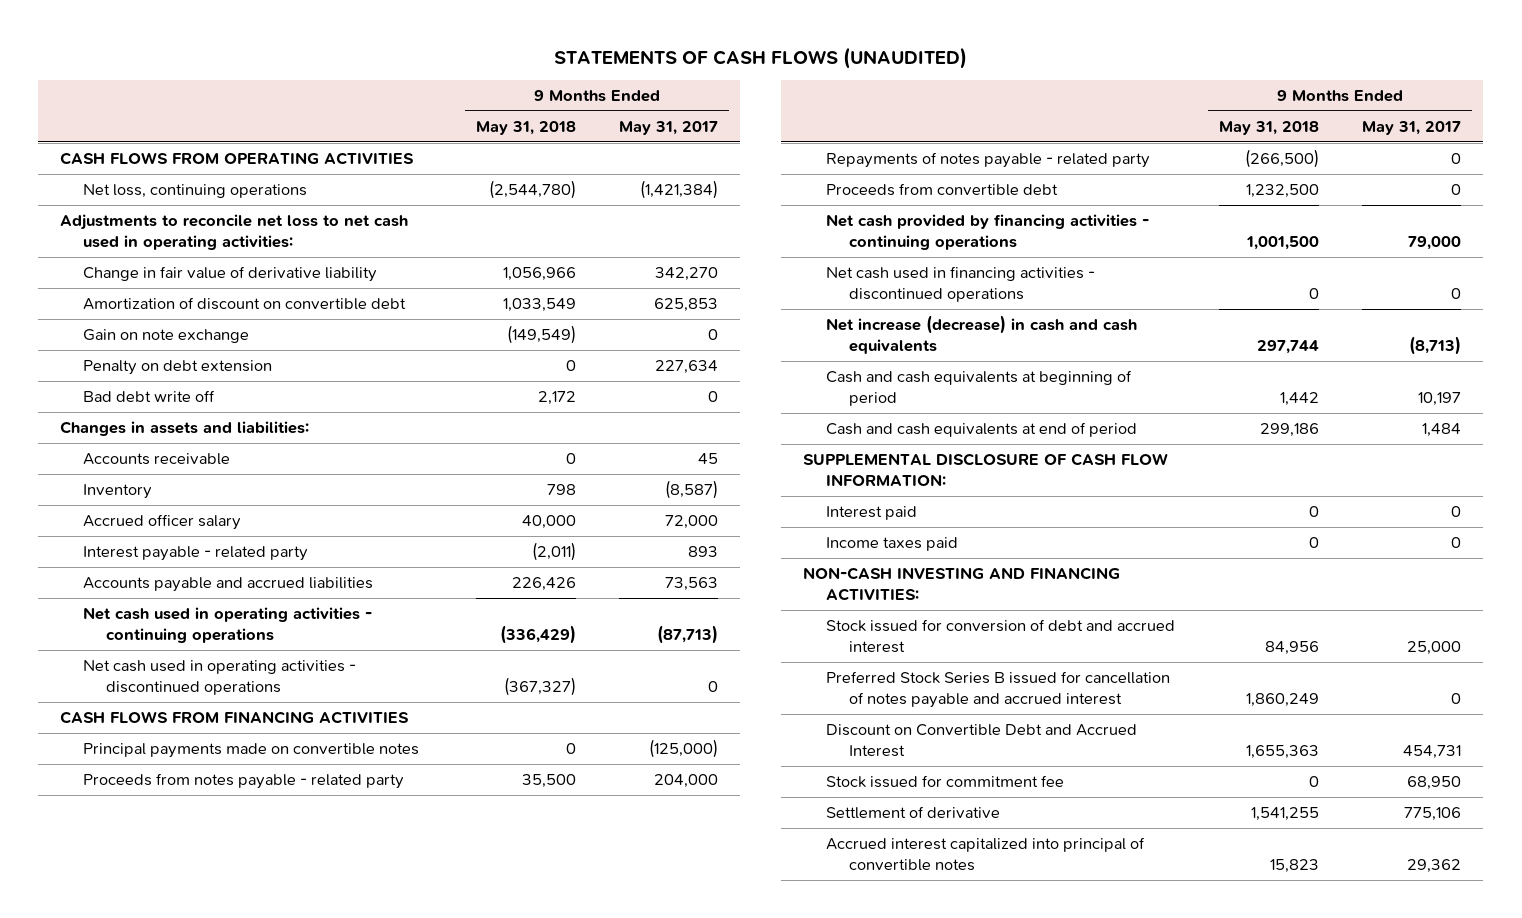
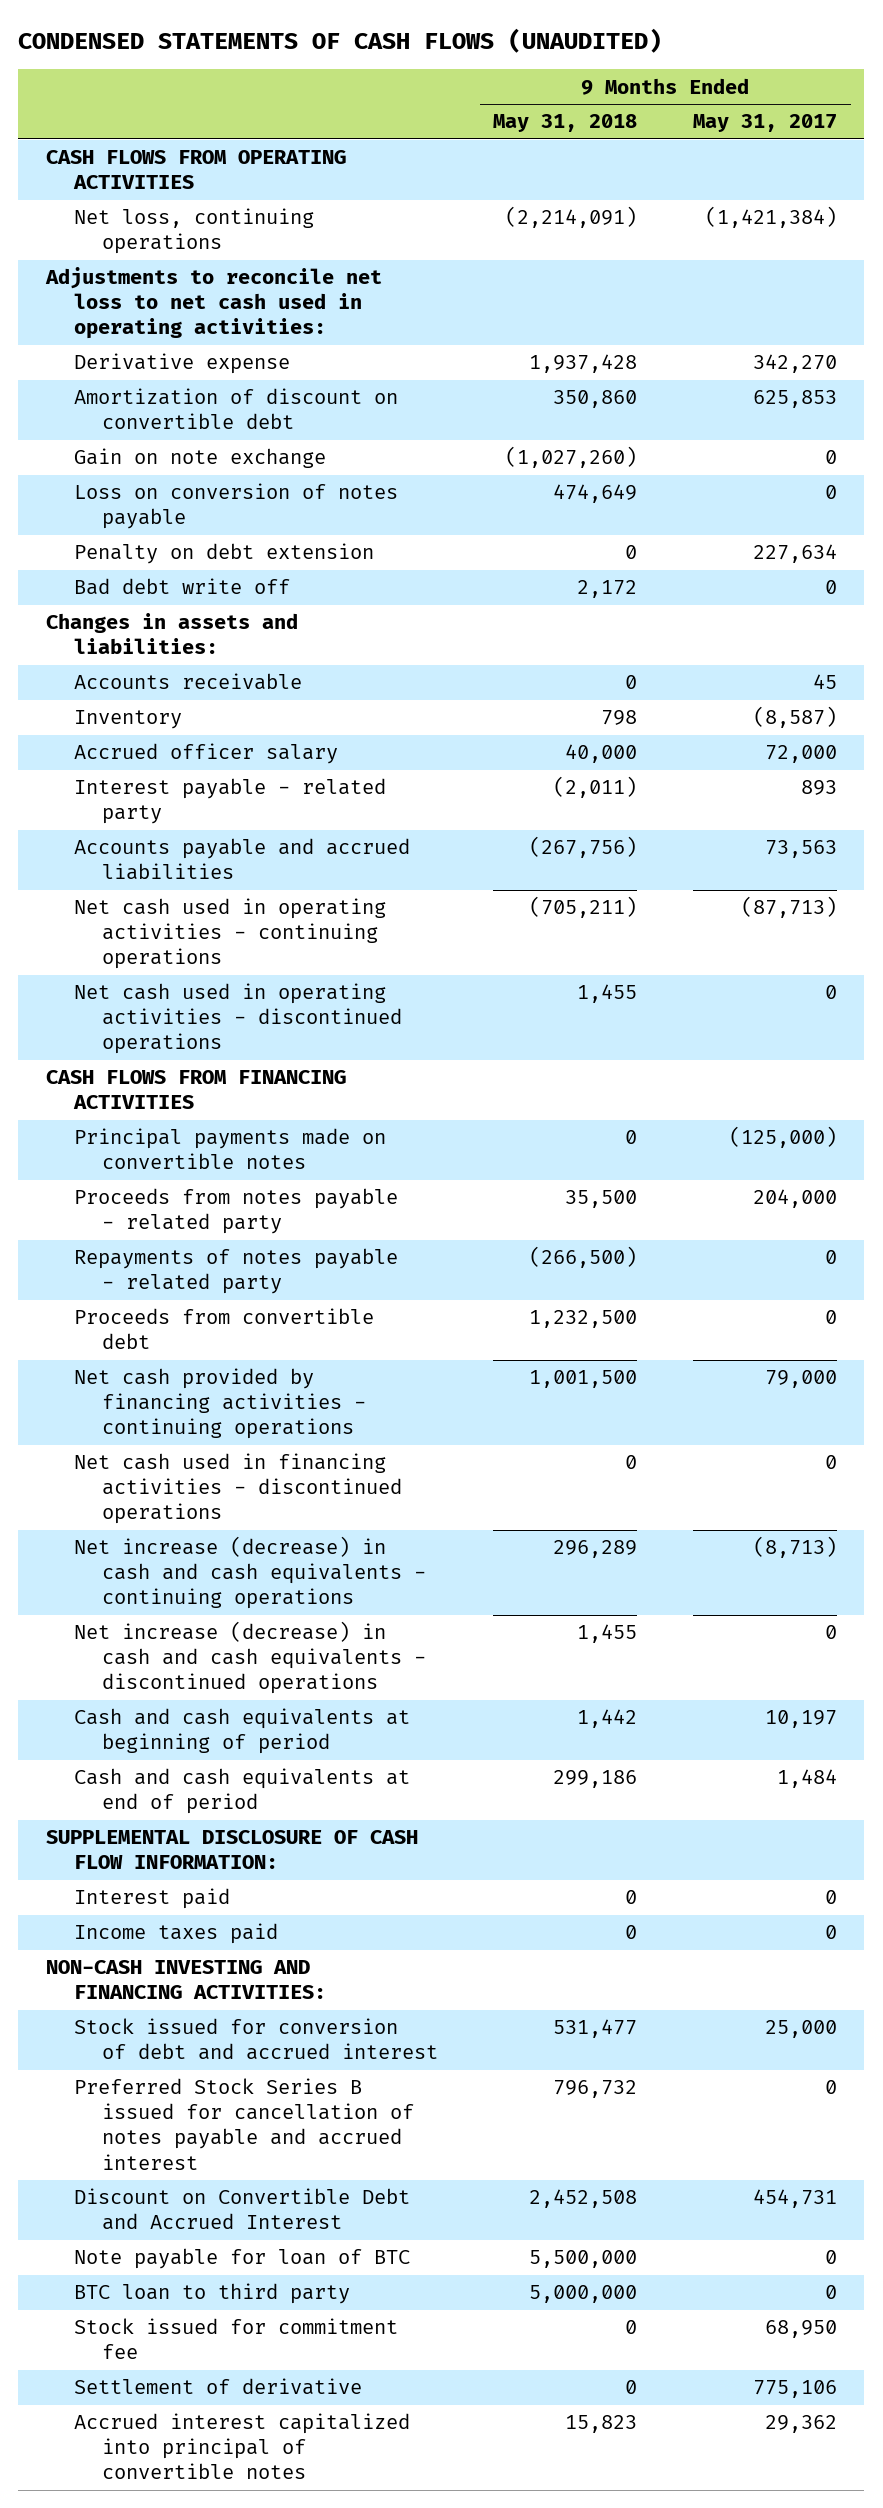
- STATEMENTS OF CASH FLOWS (UNAUDITED)
+ CONDENSED STATEMENTS OF CASH FLOWS (UNAUDITED)
- Net loss, continuing operations | (2,544,780) | (1,421,384)
+ Net loss, continuing operations | (2,214,091) | (1,421,384)
- Change in fair value of derivative liability | 1,056,966 | 342,270
- Amortization of discount on convertible debt | 1,033,549 | 625,853
- Gain on note exchange | (149,549) | 0
+ Derivative expense | 1,937,428 | 342,270
+ Amortization of discount on convertible debt | 350,860 | 625,853
+ Gain on note exchange | (1,027,260) | 0
+ Loss on conversion of notes payable | 474,649 | 0
- Accounts payable and accrued liabilities | 226,426 | 73,563
- Net cash used in operating activities - continuing operations | (336,429) | (87,713)
- Net cash used in operating activities - discontinued operations | (367,327) | 0
+ Accounts payable and accrued liabilities | (267,756) | 73,563
+ Net cash used in operating activities - continuing operations | (705,211) | (87,713)
+ Net cash used in operating activities - discontinued operations | 1,455 | 0
- Net increase (decrease) in cash and cash equivalents | 297,744 | (8,713)
+ Net increase (decrease) in cash and cash equivalents - continuing operations | 296,289 | (8,713)
+ Net increase (decrease) in cash and cash equivalents - discontinued operations | 1,455 | 0
- Stock issued for conversion of debt and accrued interest | 84,956 | 25,000
- Preferred Stock Series B issued for cancellation of notes payable and accrued interest | 1,860,249 | 0
- Discount on Convertible Debt and Accrued Interest | 1,655,363 | 454,731
+ Stock issued for conversion of debt and accrued interest | 531,477 | 25,000
+ Preferred Stock Series B issued for cancellation of notes payable and accrued interest | 796,732 | 0
+ Discount on Convertible Debt and Accrued Interest | 2,452,508 | 454,731
+ Note payable for loan of BTC | 5,500,000 | 0
+ BTC loan to third party | 5,000,000 | 0
- Settlement of derivative | 1,541,255 | 775,106
+ Settlement of derivative | 0 | 775,106

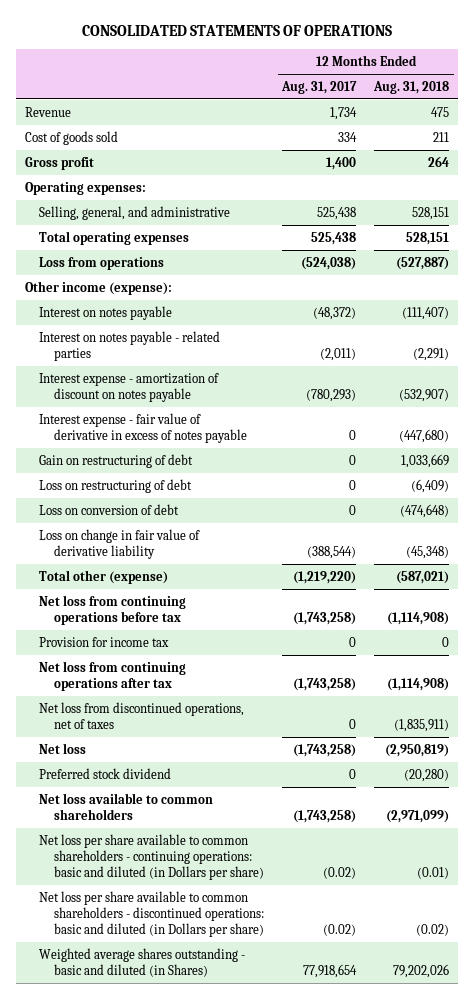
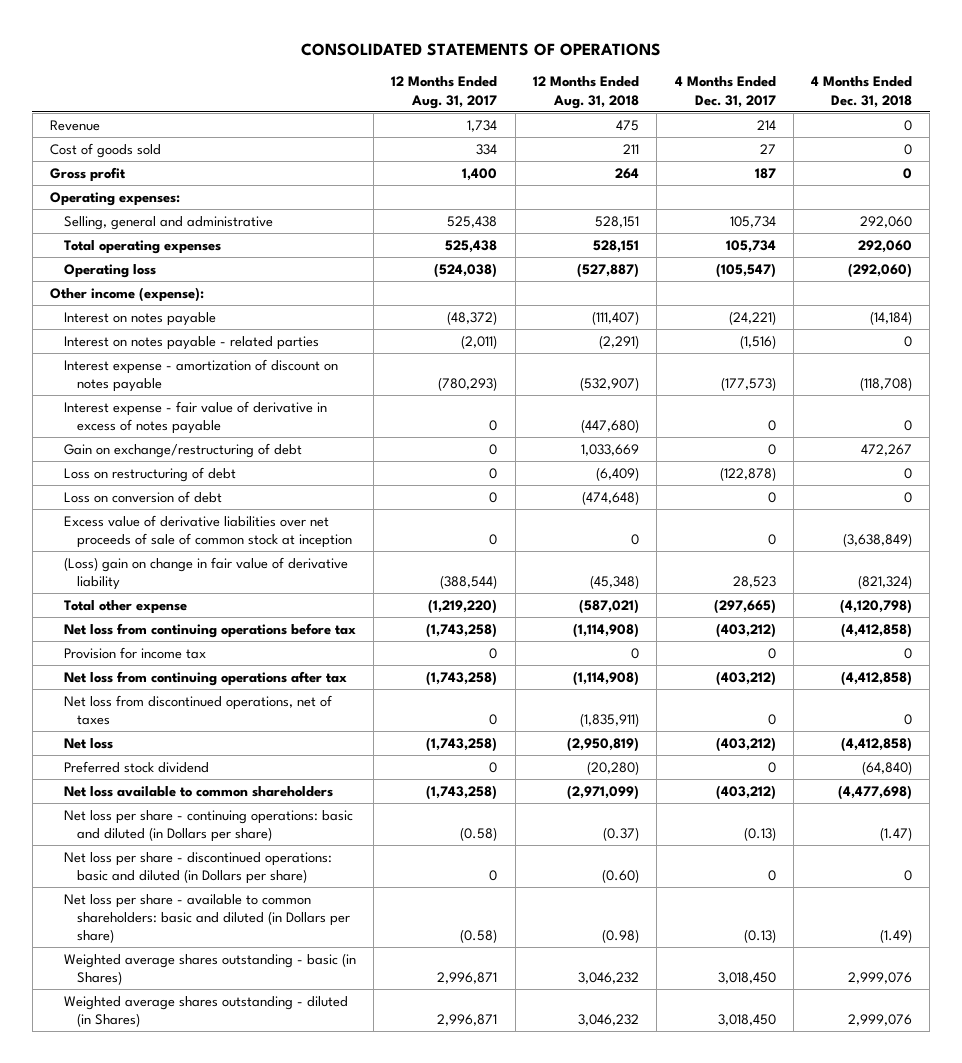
- | 12 Months Ended Aug. 31, 2017 | 12 Months Ended Aug. 31, 2018
+ | 12 Months Ended Aug. 31, 2017 | 12 Months Ended Aug. 31, 2018 | 4 Months Ended Dec. 31, 2017 | 4 Months Ended Dec. 31, 2018
- Selling, general, and administrative | 525,438 | 528,151
+ Selling, general and administrative | 525,438 | 528,151 | 105,734 | 292,060
- Loss from operations | (524,038) | (527,887)
+ Operating loss | (524,038) | (527,887) | (105,547) | (292,060)
- Gain on restructuring of debt | 0 | 1,033,669
+ Gain on exchange/restructuring of debt | 0 | 1,033,669 | 0 | 472,267
- Loss on change in fair value of derivative liability | (388,544) | (45,348)
- Total other (expense) | (1,219,220) | (587,021)
+ Excess value of derivative liabilities over net proceeds of sale of common stock at inception | 0 | 0 | 0 | (3,638,849)
+ (Loss) gain on change in fair value of derivative liability | (388,544) | (45,348) | 28,523 | (821,324)
+ Total other expense | (1,219,220) | (587,021) | (297,665) | (4,120,798)
- Net loss per share available to common shareholders - continuing operations: basic and diluted (in Dollars per share) | (0.02) | (0.01)
- Net loss per share available to common shareholders - discontinued operations: basic and diluted (in Dollars per share) | (0.02) | (0.02)
- Weighted average shares outstanding - basic and diluted (in Shares) | 77,918,654 | 79,202,026
+ Net loss per share - continuing operations: basic and diluted (in Dollars per share) | (0.58) | (0.37) | (0.13) | (1.47)
+ Net loss per share - discontinued operations: basic and diluted (in Dollars per share) | 0 | (0.60) | 0 | 0
+ Net loss per share - available to common shareholders: basic and diluted (in Dollars per share) | (0.58) | (0.98) | (0.13) | (1.49)
+ Weighted average shares outstanding - basic (in Shares) | 2,996,871 | 3,046,232 | 3,018,450 | 2,999,076
+ Weighted average shares outstanding - diluted (in Shares) | 2,996,871 | 3,046,232 | 3,018,450 | 2,999,076

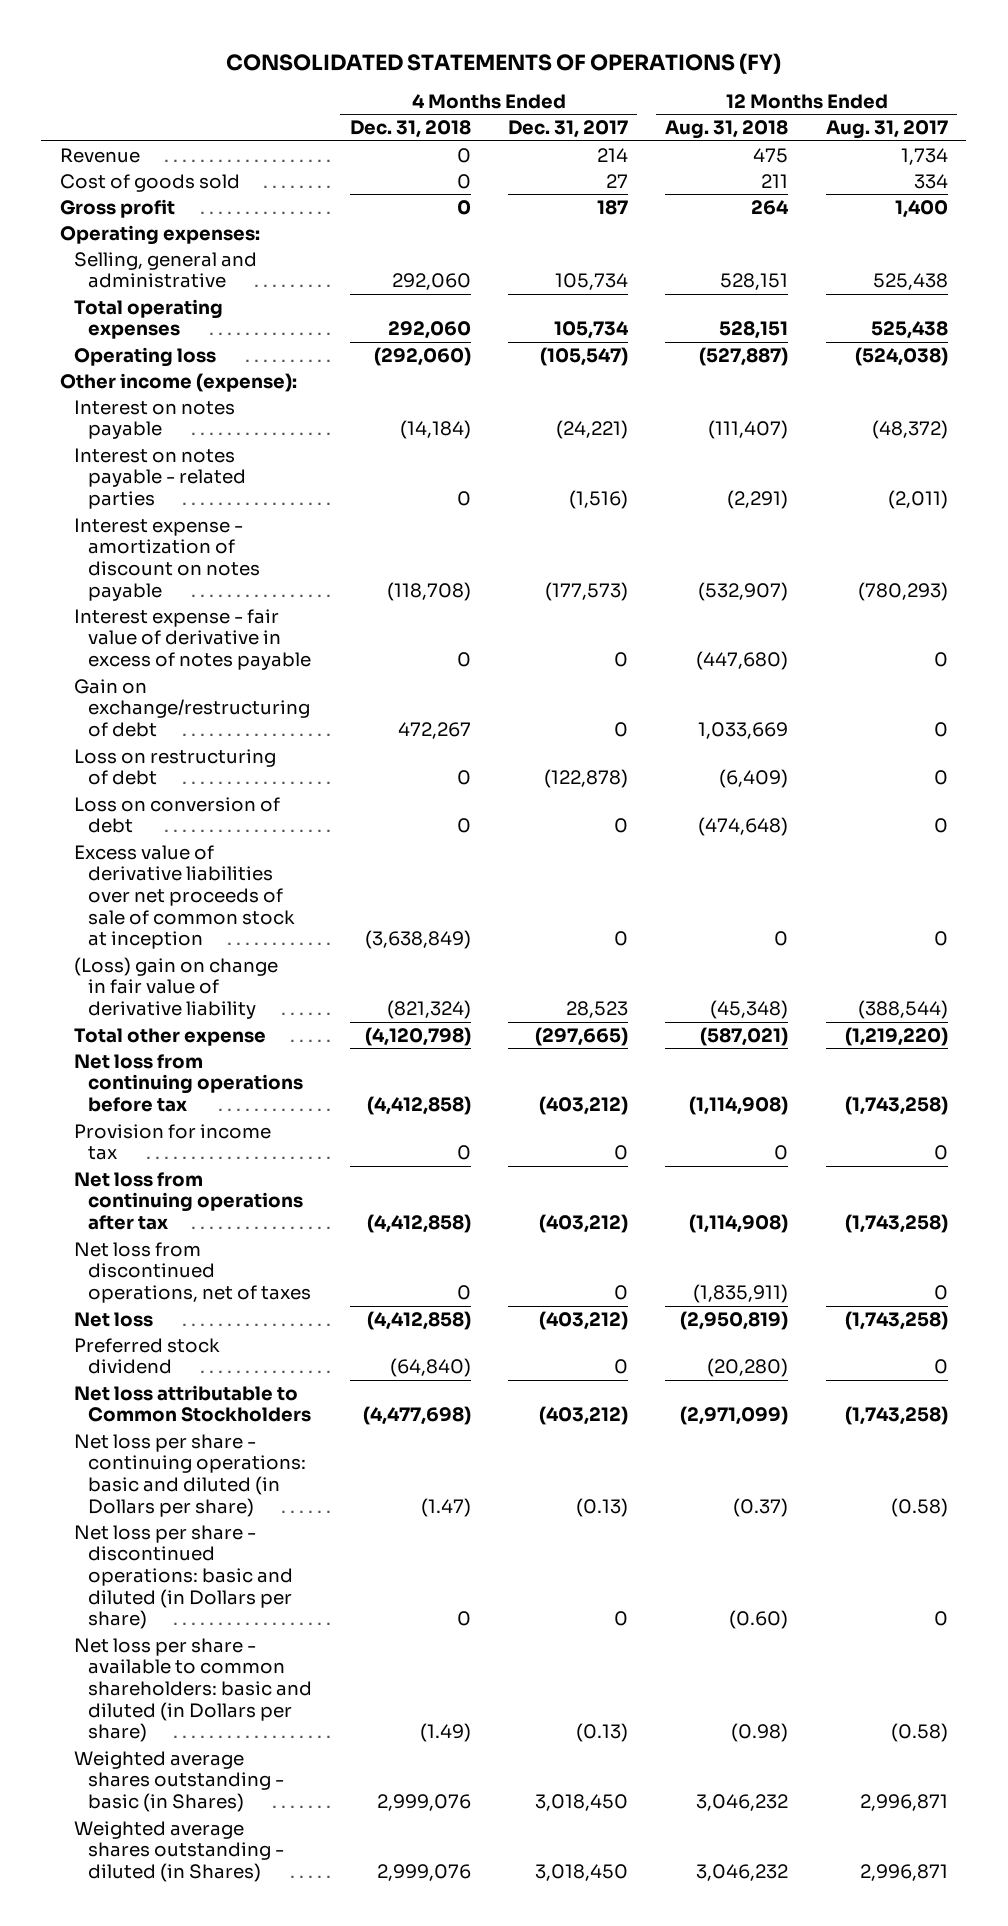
- CONSOLIDATED STATEMENTS OF OPERATIONS
+ CONSOLIDATED STATEMENTS OF OPERATIONS (FY)
- | 12 Months Ended Aug. 31, 2017 | 12 Months Ended Aug. 31, 2018 | 4 Months Ended Dec. 31, 2017 | 4 Months Ended Dec. 31, 2018
+ | 4 Months Ended Dec. 31, 2018 | 4 Months Ended Dec. 31, 2017 | 12 Months Ended Aug. 31, 2018 | 12 Months Ended Aug. 31, 2017
- Net loss available to common shareholders | (1,743,258) | (2,971,099) | (403,212) | (4,477,698)
+ Net loss attributable to Common Stockholders | (4,477,698) | (403,212) | (2,971,099) | (1,743,258)

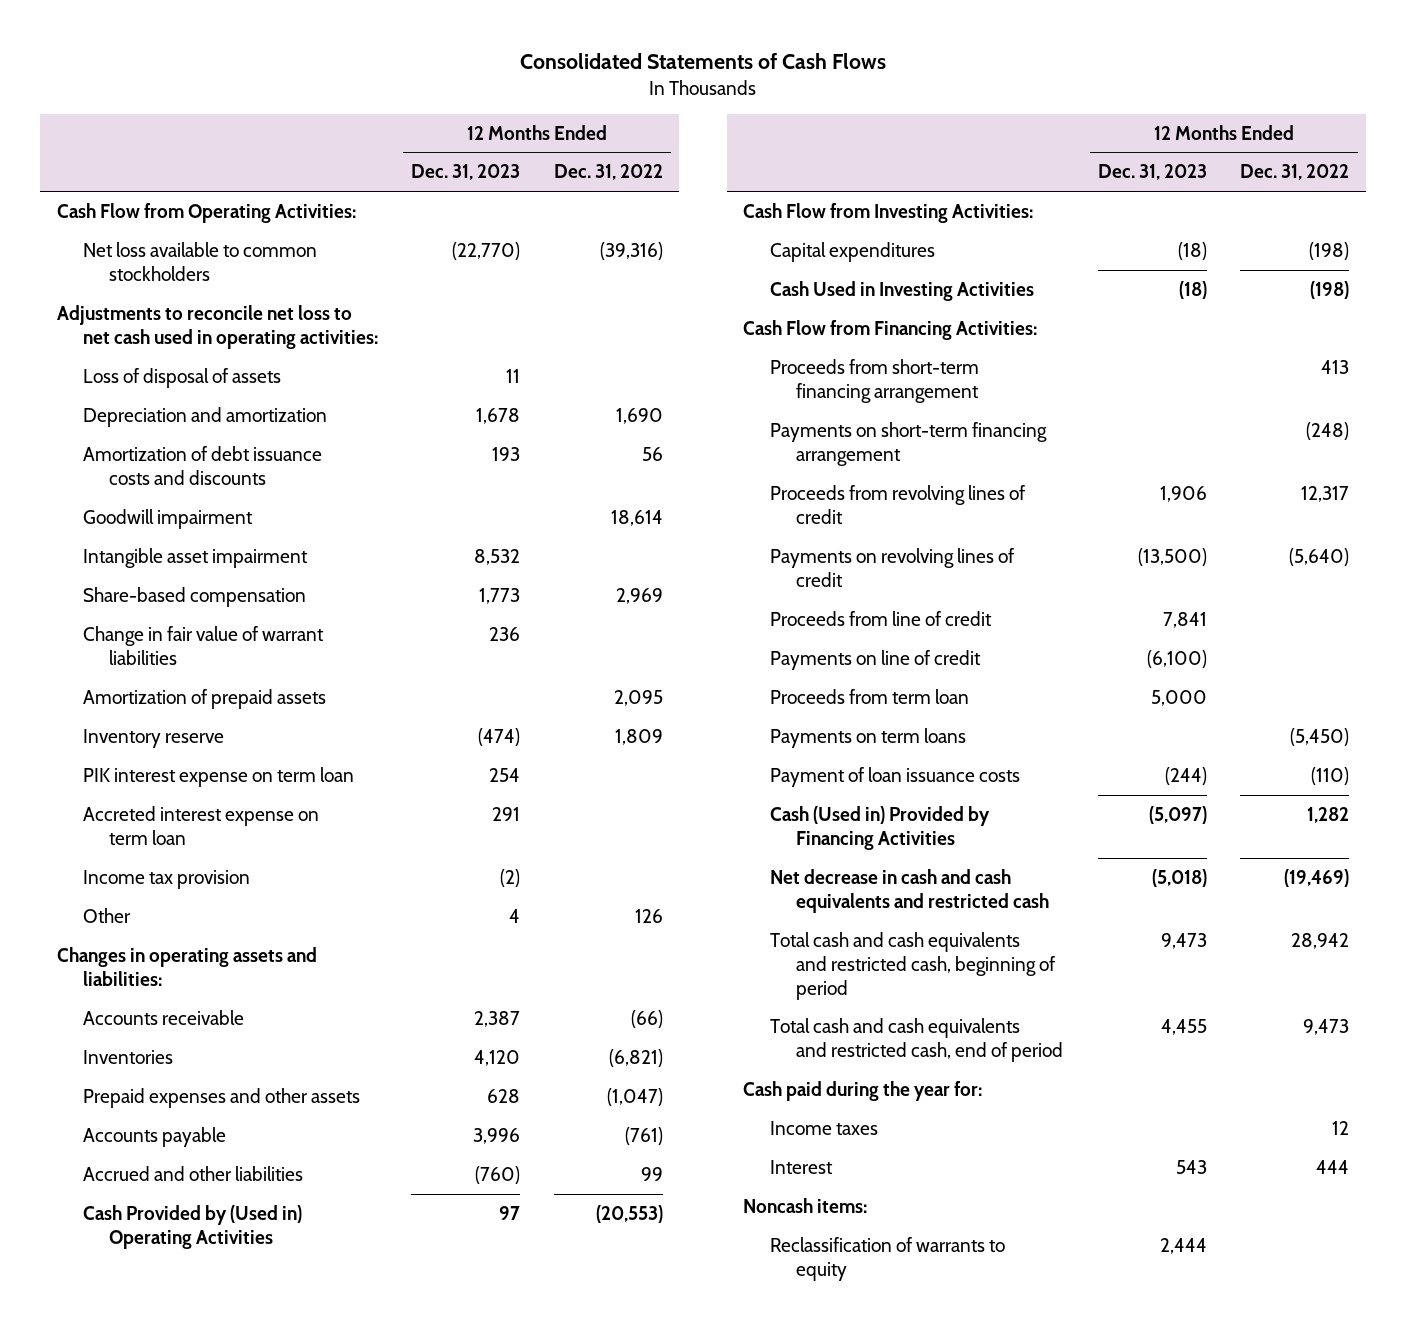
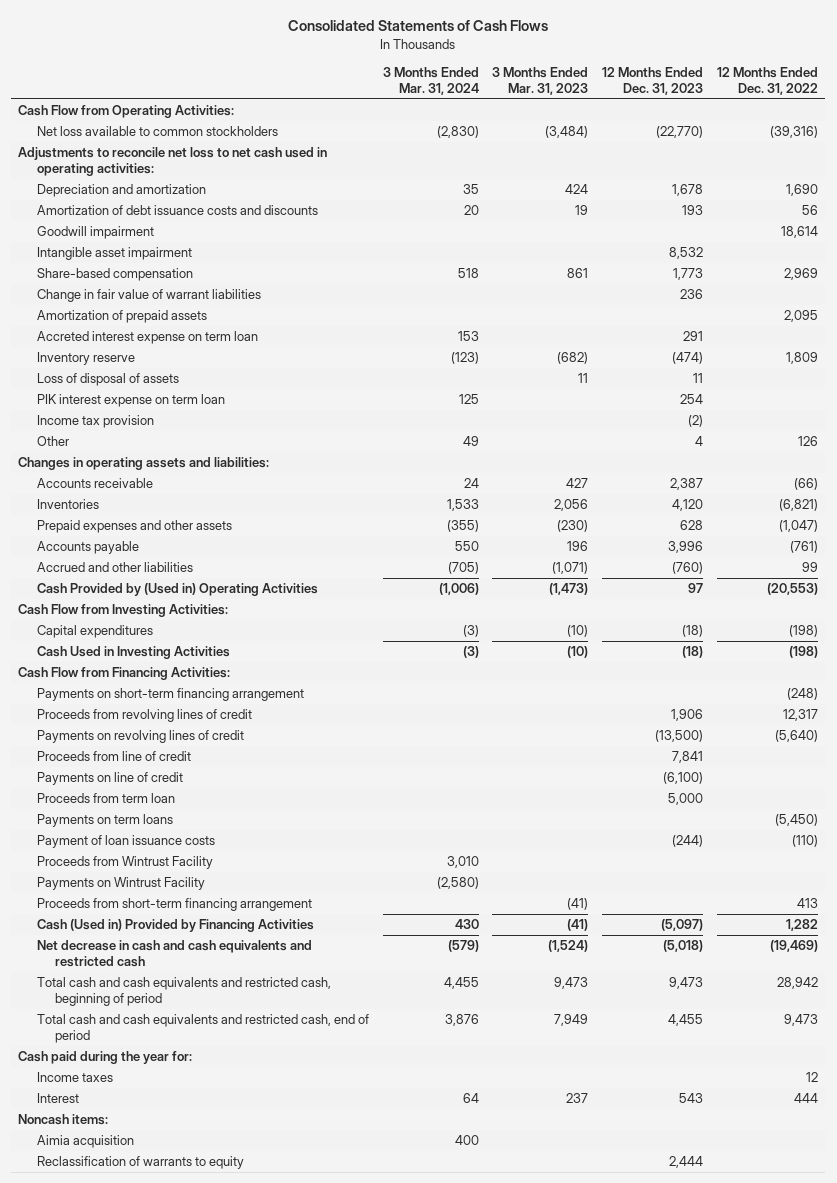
- | 12 Months Ended Dec. 31, 2023 | 12 Months Ended Dec. 31, 2022
+ | 3 Months Ended Mar. 31, 2024 | 3 Months Ended Mar. 31, 2023 | 12 Months Ended Dec. 31, 2023 | 12 Months Ended Dec. 31, 2022
moved up: Accreted interest expense on term loan | 153 | | 291 |
moved down: Loss of disposal of assets | | 11 | 11 |
+ Proceeds from Wintrust Facility | 3,010 | | |
+ Payments on Wintrust Facility | (2,580) | | |
moved down: Proceeds from short-term financing arrangement | | (41) | | 413
+ Aimia acquisition | 400 | | |

